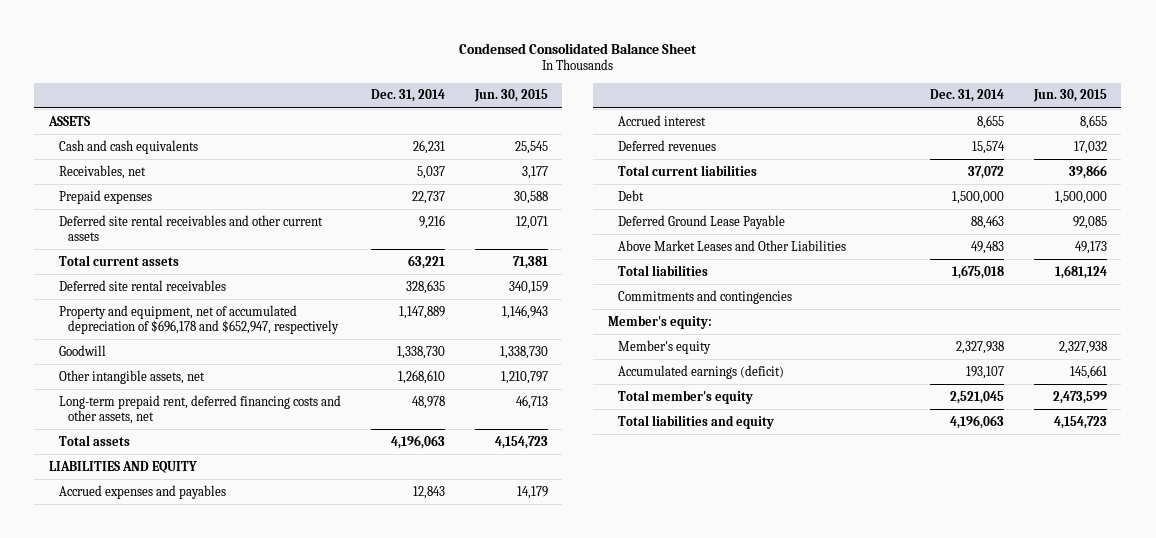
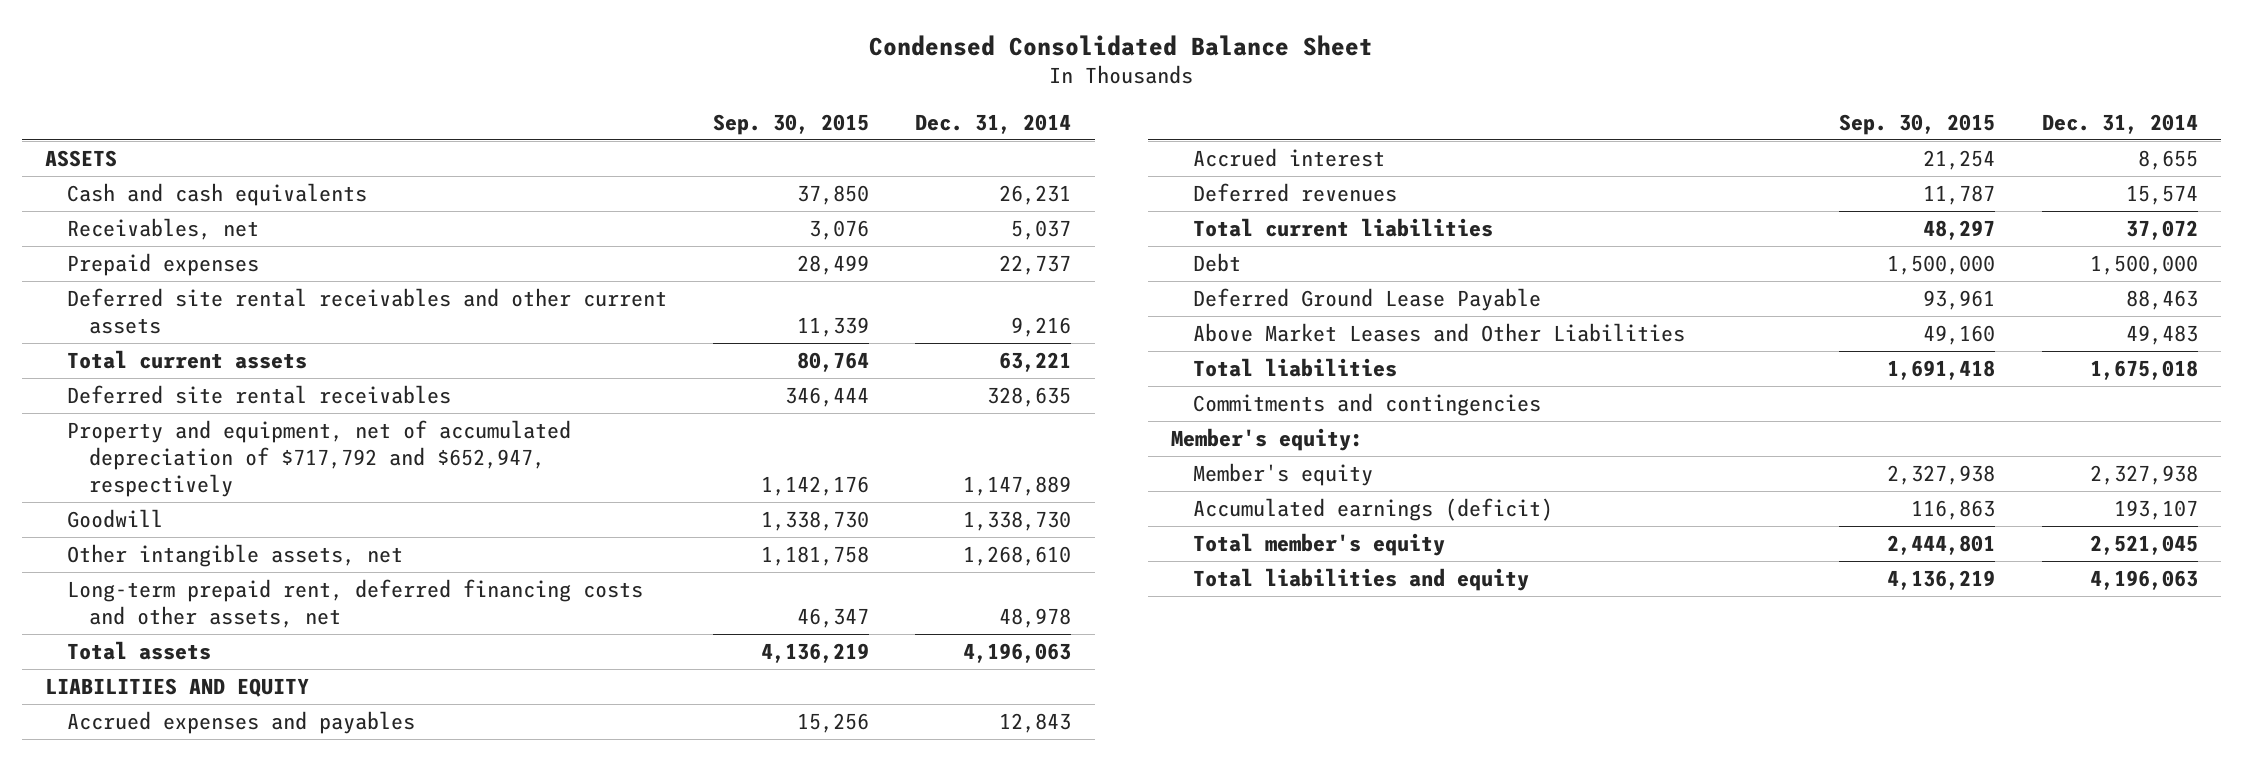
- | Dec. 31, 2014 | Jun. 30, 2015
+ | Sep. 30, 2015 | Dec. 31, 2014
- Property and equipment, net of accumulated depreciation of $696,178 and $652,947, respectively | 1,147,889 | 1,146,943
+ Property and equipment, net of accumulated depreciation of $717,792 and $652,947, respectively | 1,142,176 | 1,147,889

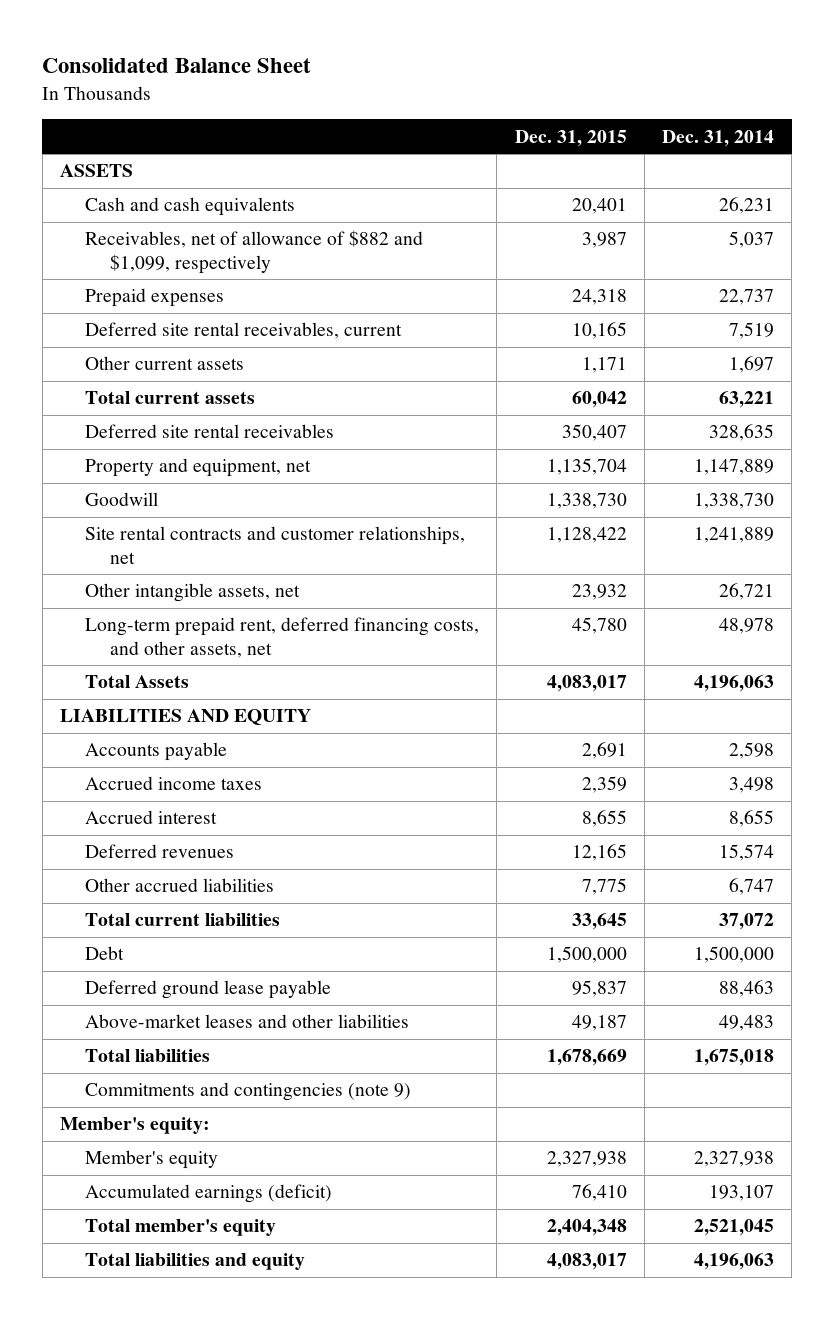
- Condensed Consolidated Balance Sheet
+ Consolidated Balance Sheet
- | Sep. 30, 2015 | Dec. 31, 2014
+ | Dec. 31, 2015 | Dec. 31, 2014
- Receivables, net | 3,076 | 5,037
+ Receivables, net of allowance of $882 and $1,099, respectively | 3,987 | 5,037
- Deferred site rental receivables and other current assets | 11,339 | 9,216
+ Deferred site rental receivables, current | 10,165 | 7,519
+ Other current assets | 1,171 | 1,697
- Property and equipment, net of accumulated depreciation of $717,792 and $652,947, respectively | 1,142,176 | 1,147,889
+ Property and equipment, net | 1,135,704 | 1,147,889
- Other intangible assets, net | 1,181,758 | 1,268,610
- Long-term prepaid rent, deferred financing costs and other assets, net | 46,347 | 48,978
- Total assets | 4,136,219 | 4,196,063
+ Site rental contracts and customer relationships, net | 1,128,422 | 1,241,889
+ Other intangible assets, net | 23,932 | 26,721
+ Long-term prepaid rent, deferred financing costs, and other assets, net | 45,780 | 48,978
+ Total Assets | 4,083,017 | 4,196,063
- Accrued expenses and payables | 15,256 | 12,843
+ Accounts payable | 2,691 | 2,598
+ Accrued income taxes | 2,359 | 3,498
+ Other accrued liabilities | 7,775 | 6,747
- Deferred Ground Lease Payable | 93,961 | 88,463
- Above Market Leases and Other Liabilities | 49,160 | 49,483
+ Deferred ground lease payable | 95,837 | 88,463
+ Above-market leases and other liabilities | 49,187 | 49,483
- Commitments and contingencies
+ Commitments and contingencies (note 9)

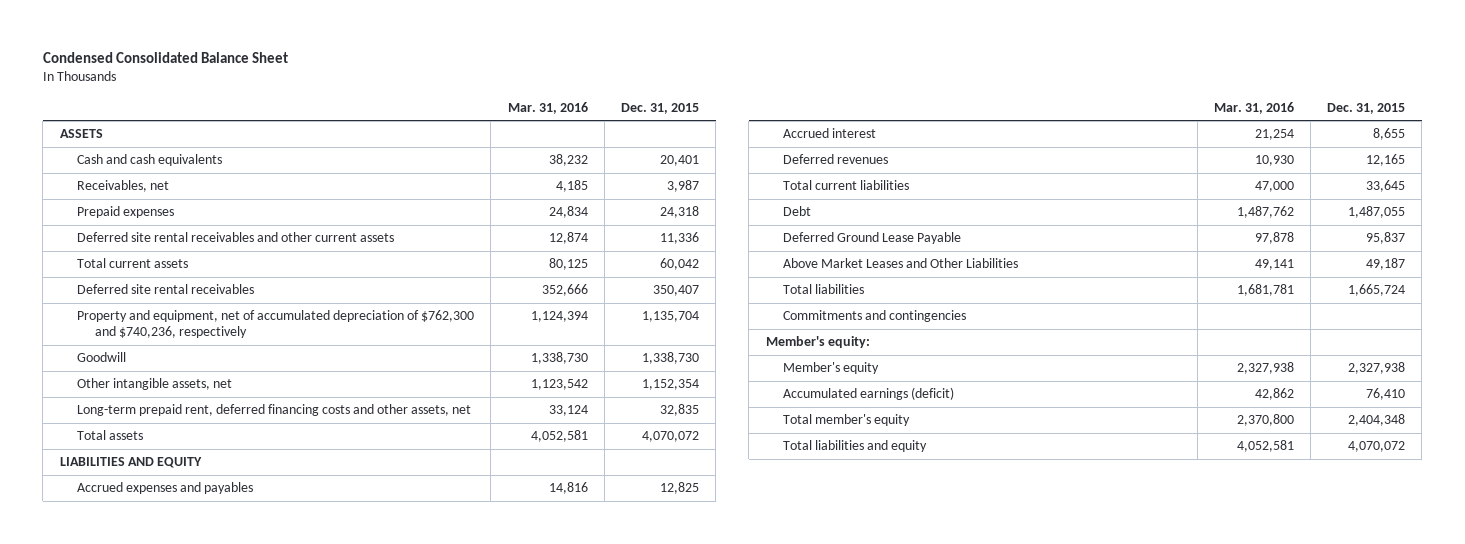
- Consolidated Balance Sheet
+ Condensed Consolidated Balance Sheet
- | Dec. 31, 2015 | Dec. 31, 2014
+ | Mar. 31, 2016 | Dec. 31, 2015
- Receivables, net of allowance of $882 and $1,099, respectively | 3,987 | 5,037
+ Receivables, net | 4,185 | 3,987
- Deferred site rental receivables, current | 10,165 | 7,519
- Other current assets | 1,171 | 1,697
+ Deferred site rental receivables and other current assets | 12,874 | 11,336
- Property and equipment, net | 1,135,704 | 1,147,889
+ Property and equipment, net of accumulated depreciation of $762,300 and $740,236, respectively | 1,124,394 | 1,135,704
- Site rental contracts and customer relationships, net | 1,128,422 | 1,241,889
- Other intangible assets, net | 23,932 | 26,721
- Long-term prepaid rent, deferred financing costs, and other assets, net | 45,780 | 48,978
- Total Assets | 4,083,017 | 4,196,063
+ Other intangible assets, net | 1,123,542 | 1,152,354
+ Long-term prepaid rent, deferred financing costs and other assets, net | 33,124 | 32,835
+ Total assets | 4,052,581 | 4,070,072
- Accounts payable | 2,691 | 2,598
- Accrued income taxes | 2,359 | 3,498
+ Accrued expenses and payables | 14,816 | 12,825
- Other accrued liabilities | 7,775 | 6,747
- Debt | 1,500,000 | 1,500,000
- Deferred ground lease payable | 95,837 | 88,463
- Above-market leases and other liabilities | 49,187 | 49,483
- Total liabilities | 1,678,669 | 1,675,018
- Commitments and contingencies (note 9)
+ Debt | 1,487,762 | 1,487,055
+ Deferred Ground Lease Payable | 97,878 | 95,837
+ Above Market Leases and Other Liabilities | 49,141 | 49,187
+ Total liabilities | 1,681,781 | 1,665,724
+ Commitments and contingencies
- Total liabilities and equity | 4,083,017 | 4,196,063
+ Total liabilities and equity | 4,052,581 | 4,070,072

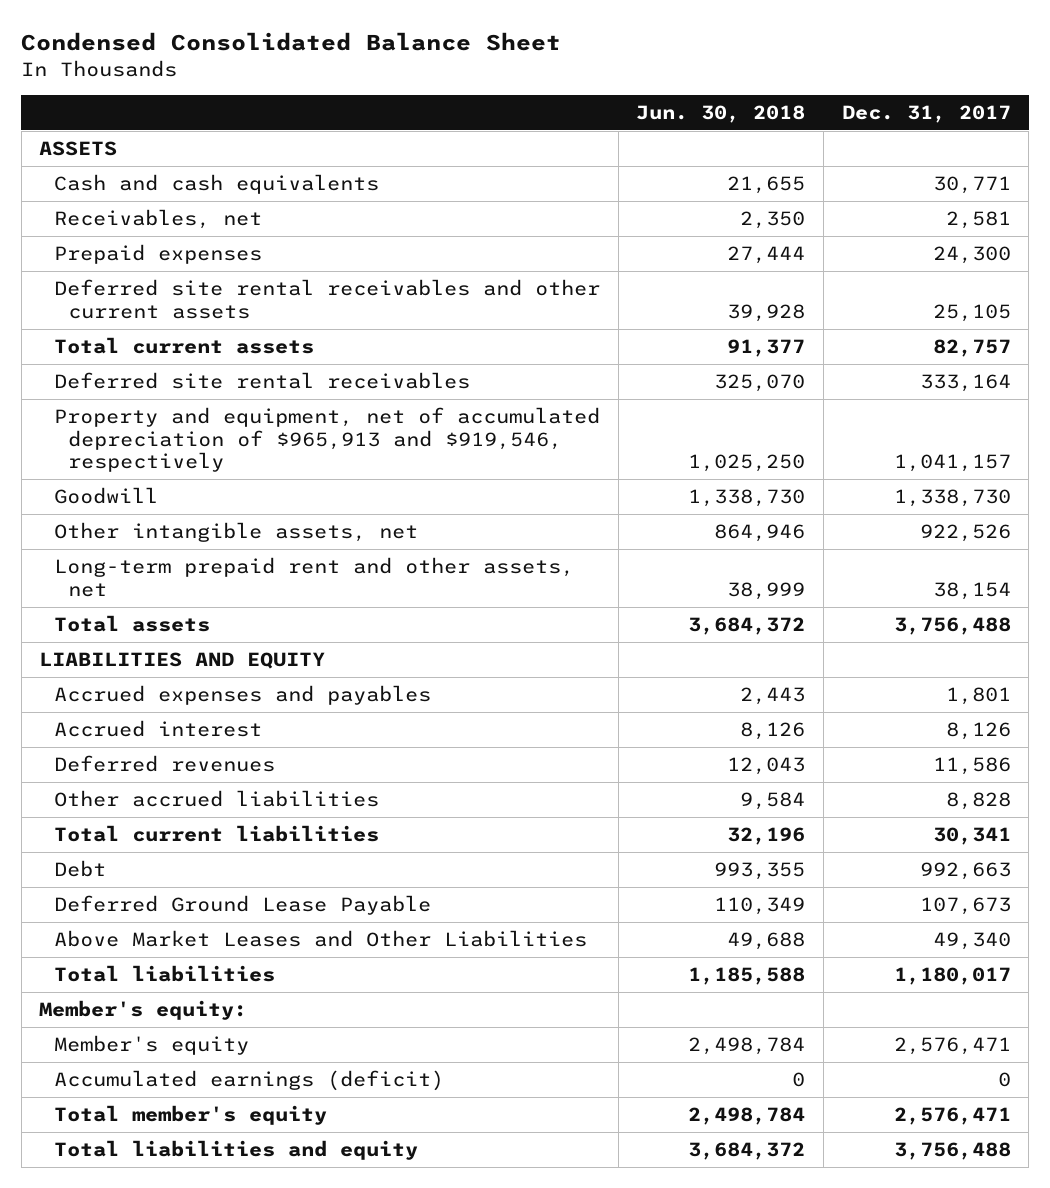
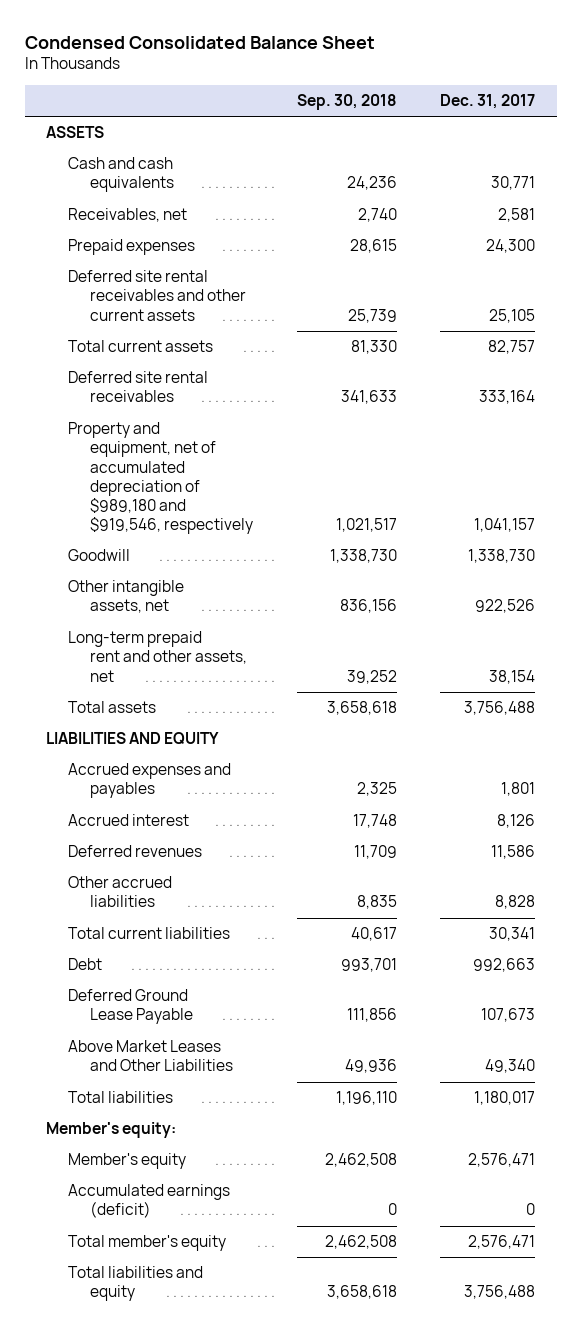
- | Jun. 30, 2018 | Dec. 31, 2017
+ | Sep. 30, 2018 | Dec. 31, 2017
- Property and equipment, net of accumulated depreciation of $965,913 and $919,546, respectively | 1,025,250 | 1,041,157
+ Property and equipment, net of accumulated depreciation of $989,180 and $919,546, respectively | 1,021,517 | 1,041,157

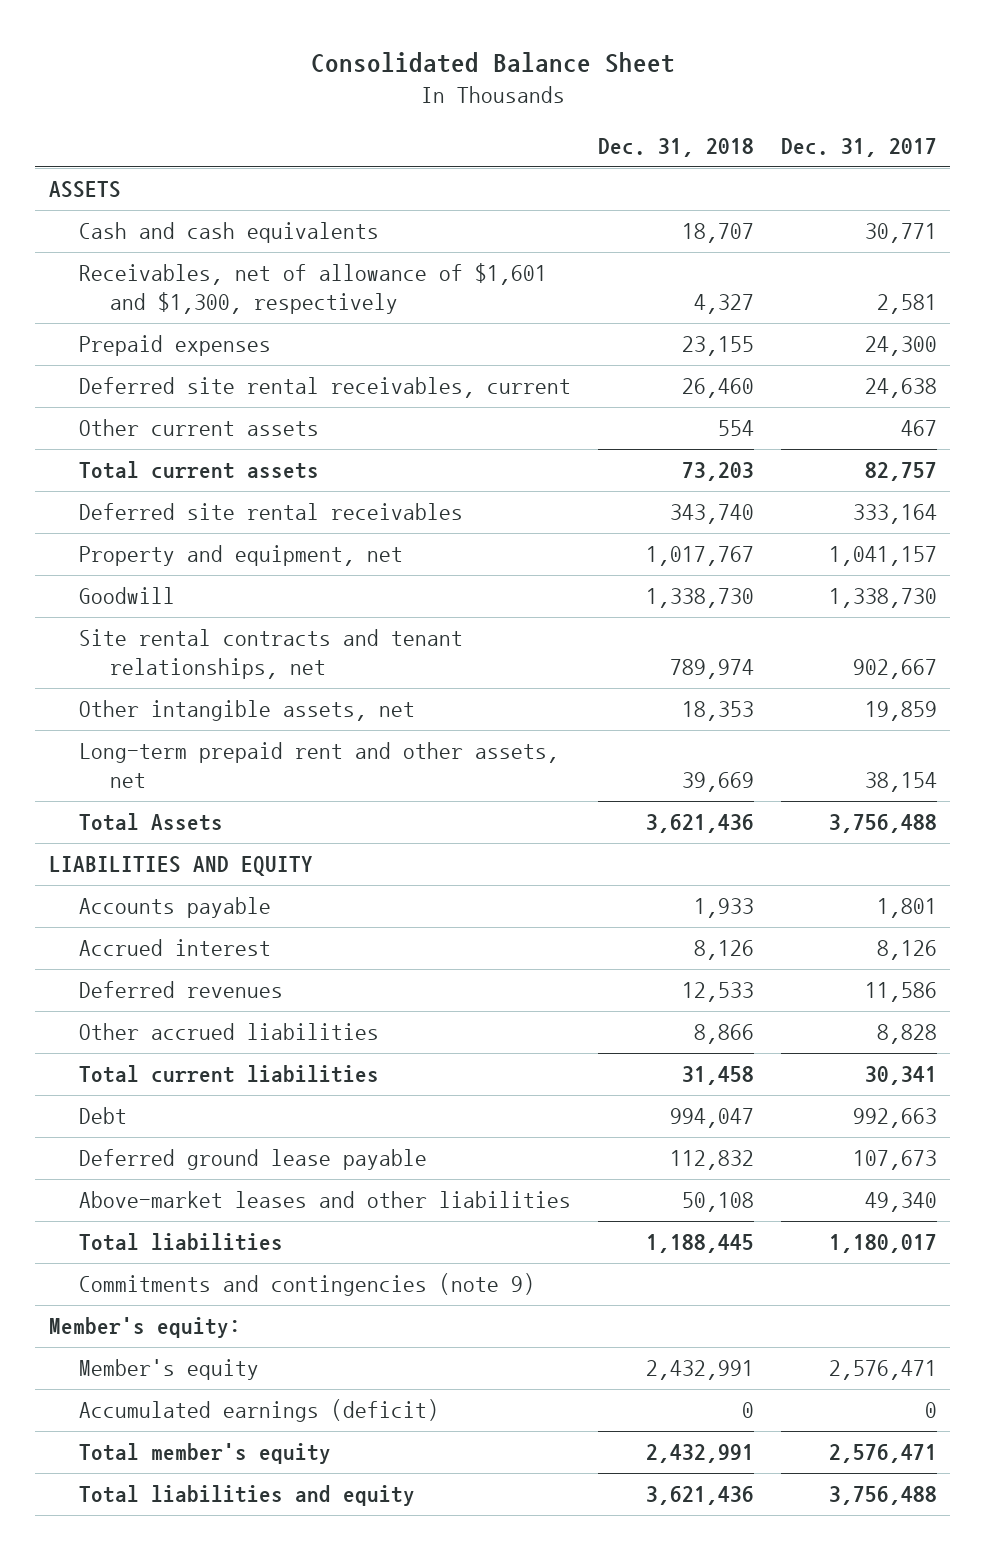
- Condensed Consolidated Balance Sheet
+ Consolidated Balance Sheet
- | Sep. 30, 2018 | Dec. 31, 2017
+ | Dec. 31, 2018 | Dec. 31, 2017
- Receivables, net | 2,740 | 2,581
+ Receivables, net of allowance of $1,601 and $1,300, respectively | 4,327 | 2,581
- Deferred site rental receivables and other current assets | 25,739 | 25,105
+ Deferred site rental receivables, current | 26,460 | 24,638
+ Other current assets | 554 | 467
- Property and equipment, net of accumulated depreciation of $989,180 and $919,546, respectively | 1,021,517 | 1,041,157
+ Property and equipment, net | 1,017,767 | 1,041,157
- Other intangible assets, net | 836,156 | 922,526
+ Site rental contracts and tenant relationships, net | 789,974 | 902,667
+ Other intangible assets, net | 18,353 | 19,859
- Total assets | 3,658,618 | 3,756,488
+ Total Assets | 3,621,436 | 3,756,488
- Accrued expenses and payables | 2,325 | 1,801
+ Accounts payable | 1,933 | 1,801
- Deferred Ground Lease Payable | 111,856 | 107,673
- Above Market Leases and Other Liabilities | 49,936 | 49,340
+ Deferred ground lease payable | 112,832 | 107,673
+ Above-market leases and other liabilities | 50,108 | 49,340
+ Commitments and contingencies (note 9)

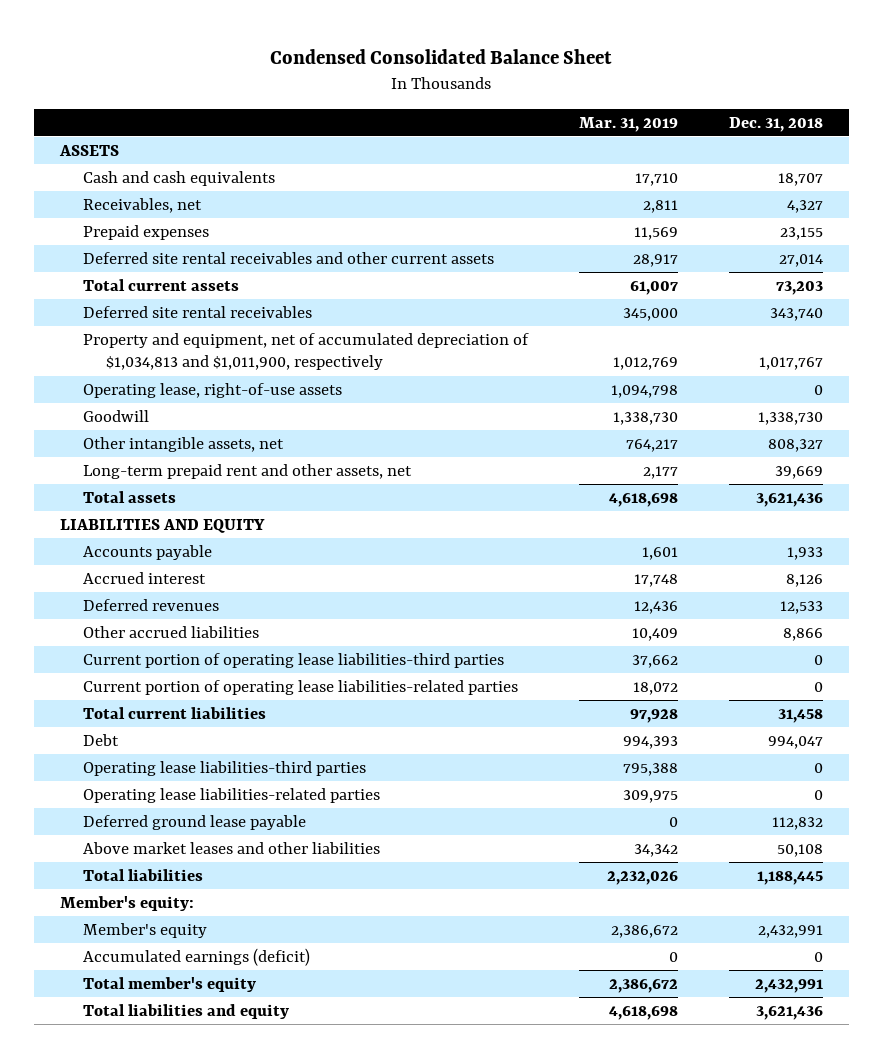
- Consolidated Balance Sheet
+ Condensed Consolidated Balance Sheet
- | Dec. 31, 2018 | Dec. 31, 2017
+ | Mar. 31, 2019 | Dec. 31, 2018
- Receivables, net of allowance of $1,601 and $1,300, respectively | 4,327 | 2,581
+ Receivables, net | 2,811 | 4,327
- Deferred site rental receivables, current | 26,460 | 24,638
- Other current assets | 554 | 467
+ Deferred site rental receivables and other current assets | 28,917 | 27,014
- Property and equipment, net | 1,017,767 | 1,041,157
+ Property and equipment, net of accumulated depreciation of $1,034,813 and $1,011,900, respectively | 1,012,769 | 1,017,767
+ Operating lease, right-of-use assets | 1,094,798 | 0
- Site rental contracts and tenant relationships, net | 789,974 | 902,667
- Other intangible assets, net | 18,353 | 19,859
+ Other intangible assets, net | 764,217 | 808,327
- Total Assets | 3,621,436 | 3,756,488
+ Total assets | 4,618,698 | 3,621,436
+ Current portion of operating lease liabilities-third parties | 37,662 | 0
+ Current portion of operating lease liabilities-related parties | 18,072 | 0
+ Operating lease liabilities-third parties | 795,388 | 0
+ Operating lease liabilities-related parties | 309,975 | 0
- Above-market leases and other liabilities | 50,108 | 49,340
+ Above market leases and other liabilities | 34,342 | 50,108
- Commitments and contingencies (note 9)

